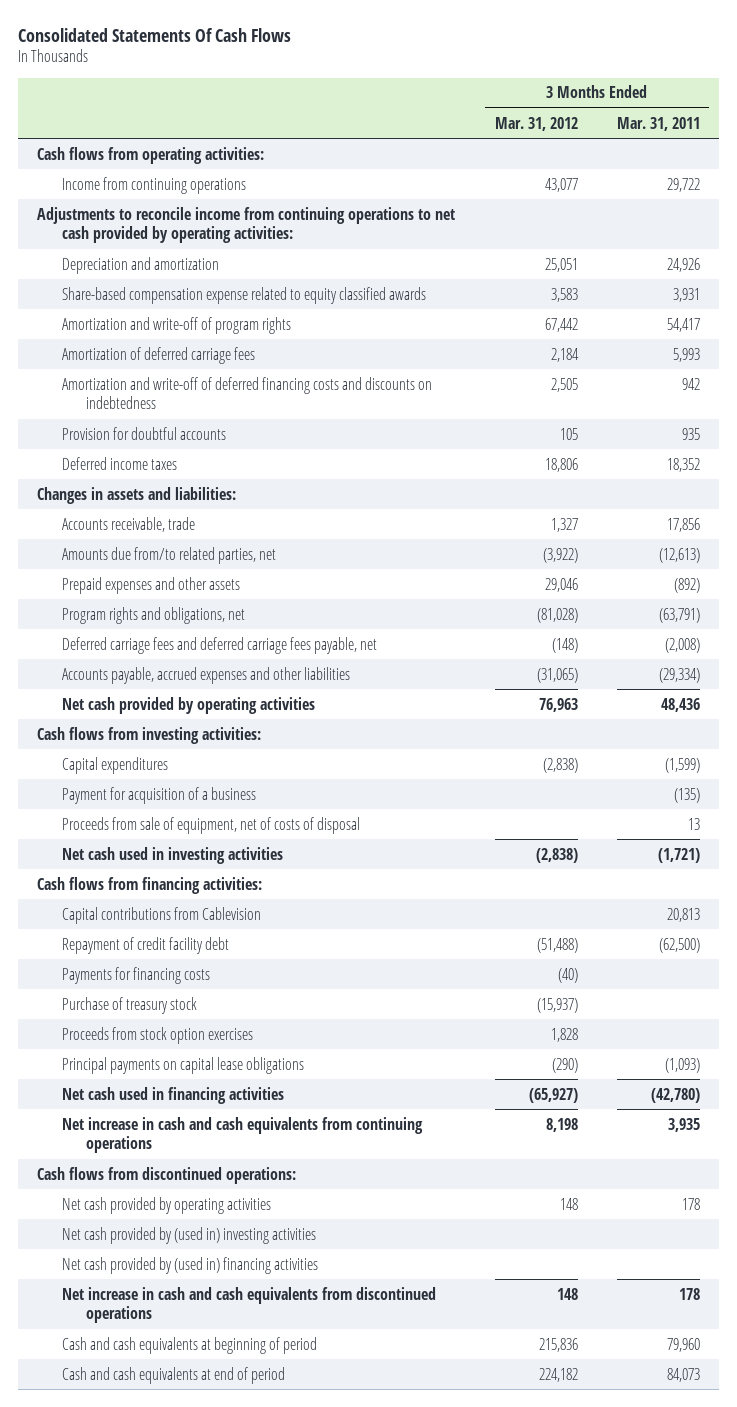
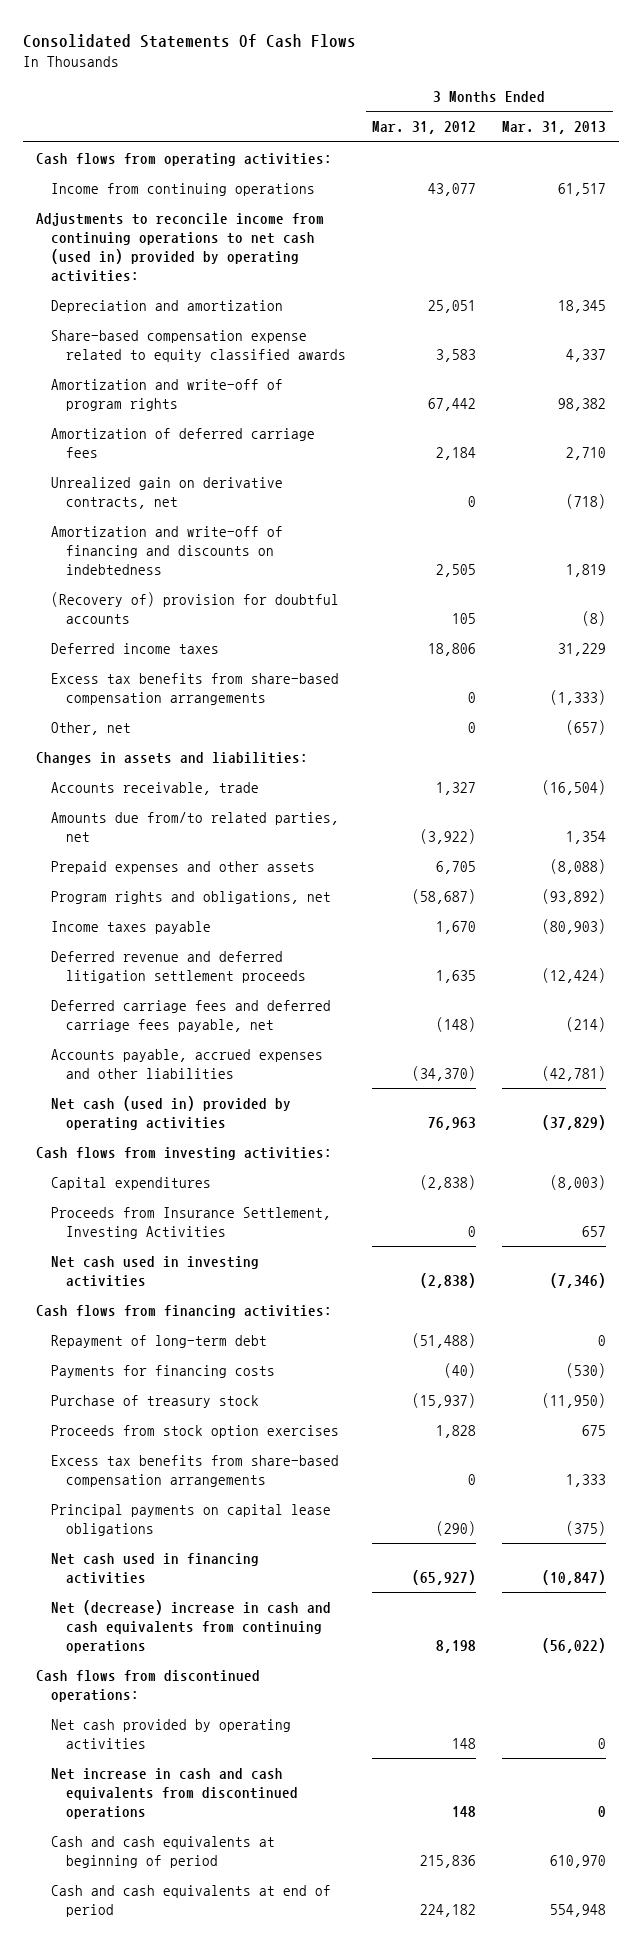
- | 3 Months Ended Mar. 31, 2012 | 3 Months Ended Mar. 31, 2011
+ | 3 Months Ended Mar. 31, 2012 | 3 Months Ended Mar. 31, 2013
- Adjustments to reconcile income from continuing operations to net cash provided by operating activities:
+ Adjustments to reconcile income from continuing operations to net cash (used in) provided by operating activities:
- Amortization and write-off of deferred financing costs and discounts on indebtedness | 2,505 | 942
- Provision for doubtful accounts | 105 | 935
+ Unrealized gain on derivative contracts, net | 0 | (718)
+ Amortization and write-off of financing and discounts on indebtedness | 2,505 | 1,819
+ (Recovery of) provision for doubtful accounts | 105 | (8)
+ Excess tax benefits from share-based compensation arrangements | 0 | (1,333)
+ Other, net | 0 | (657)
- Prepaid expenses and other assets | 29,046 | (892)
- Program rights and obligations, net | (81,028) | (63,791)
+ Prepaid expenses and other assets | 6,705 | (8,088)
+ Program rights and obligations, net | (58,687) | (93,892)
+ Income taxes payable | 1,670 | (80,903)
+ Deferred revenue and deferred litigation settlement proceeds | 1,635 | (12,424)
- Accounts payable, accrued expenses and other liabilities | (31,065) | (29,334)
- Net cash provided by operating activities | 76,963 | 48,436
+ Accounts payable, accrued expenses and other liabilities | (34,370) | (42,781)
+ Net cash (used in) provided by operating activities | 76,963 | (37,829)
- Payment for acquisition of a business | | (135)
- Proceeds from sale of equipment, net of costs of disposal | | 13
+ Proceeds from Insurance Settlement, Investing Activities | 0 | 657
- Capital contributions from Cablevision | | 20,813
- Repayment of credit facility debt | (51,488) | (62,500)
+ Repayment of long-term debt | (51,488) | 0
+ Excess tax benefits from share-based compensation arrangements | 0 | 1,333
- Net increase in cash and cash equivalents from continuing operations | 8,198 | 3,935
+ Net (decrease) increase in cash and cash equivalents from continuing operations | 8,198 | (56,022)
- Net cash provided by (used in) investing activities
- Net cash provided by (used in) financing activities

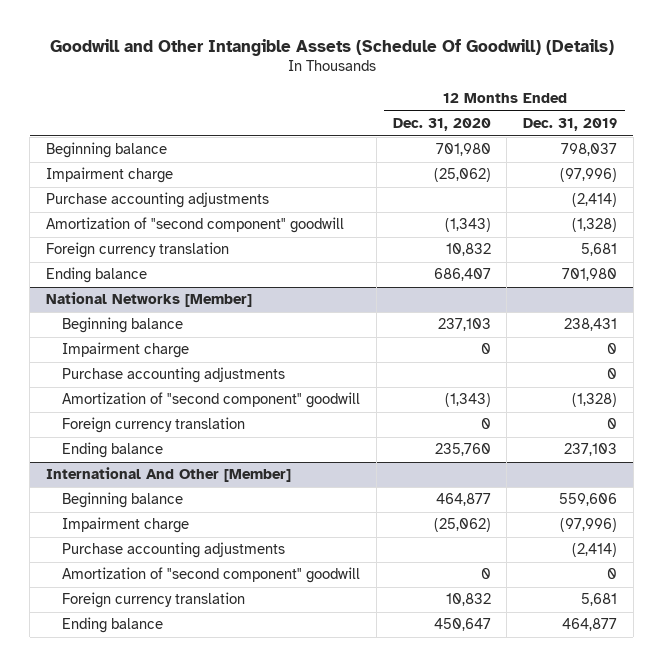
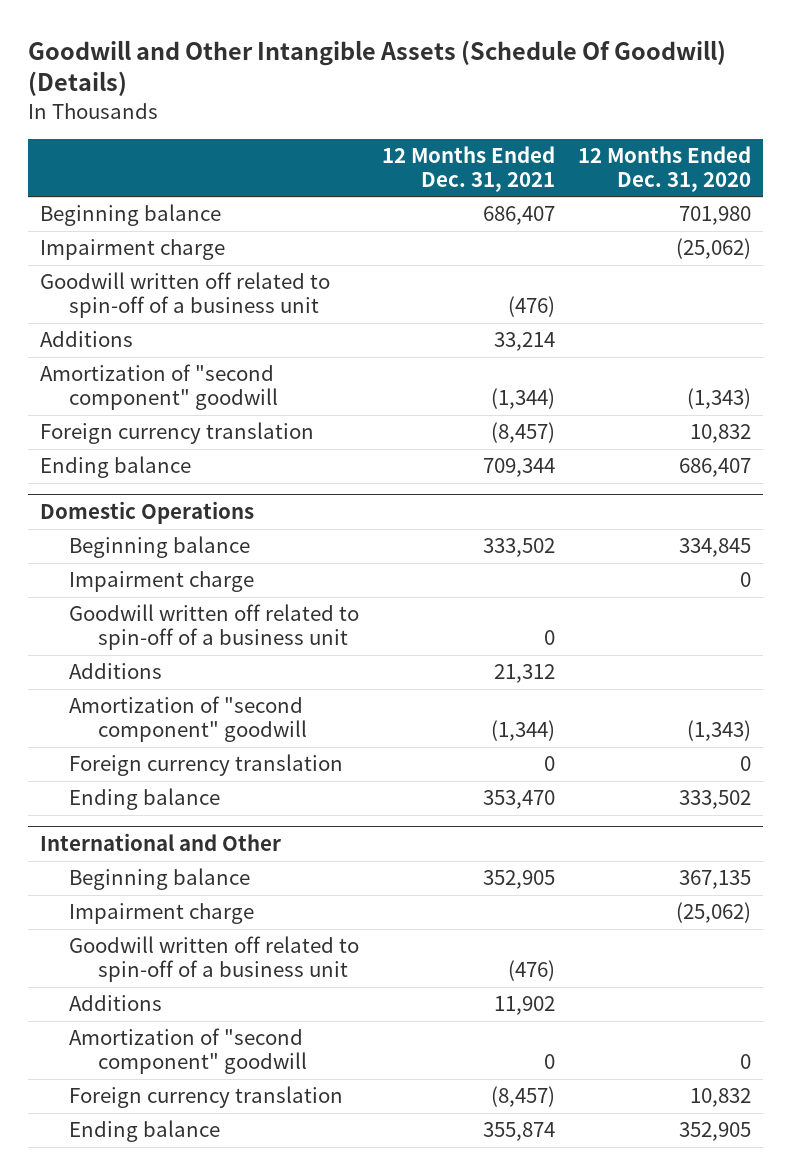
- | 12 Months Ended Dec. 31, 2020 | 12 Months Ended Dec. 31, 2019
+ | 12 Months Ended Dec. 31, 2021 | 12 Months Ended Dec. 31, 2020
- Purchase accounting adjustments | | (2,414)
+ Goodwill written off related to spin-off of a business unit | (476) |
+ Additions | 33,214 |
- National Networks [Member]
- Beginning balance | 237,103 | 238,431
+ Domestic Operations
+ Beginning balance | 333,502 | 334,845
- Purchase accounting adjustments | | 0
+ Goodwill written off related to spin-off of a business unit | 0 |
+ Additions | 21,312 |
- Ending balance | 235,760 | 237,103
- International And Other [Member]
- Beginning balance | 464,877 | 559,606
+ Ending balance | 353,470 | 333,502
+ International and Other
+ Beginning balance | 352,905 | 367,135
- Purchase accounting adjustments | | (2,414)
+ Goodwill written off related to spin-off of a business unit | (476) |
+ Additions | 11,902 |
- Ending balance | 450,647 | 464,877
+ Ending balance | 355,874 | 352,905

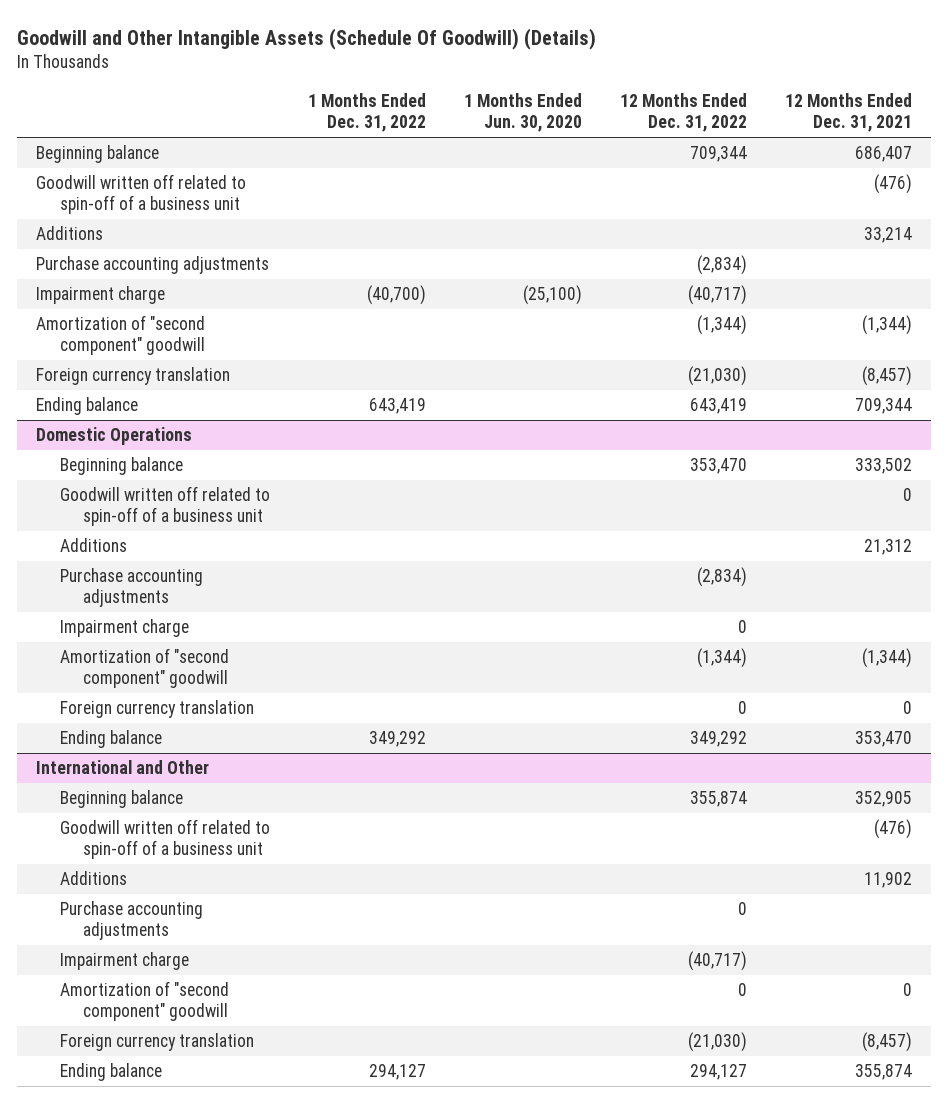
- | 12 Months Ended Dec. 31, 2021 | 12 Months Ended Dec. 31, 2020
+ | 1 Months Ended Dec. 31, 2022 | 1 Months Ended Jun. 30, 2020 | 12 Months Ended Dec. 31, 2022 | 12 Months Ended Dec. 31, 2021
+ Purchase accounting adjustments | | | (2,834) |
moved down: Impairment charge | (40,700) | (25,100) | (40,717) |
@ Domestic Operations
+ Purchase accounting adjustments | | | (2,834) |
moved down: Impairment charge | | | 0 |
@ International and Other
+ Purchase accounting adjustments | | | 0 |
moved down: Impairment charge | | | (40,717) |

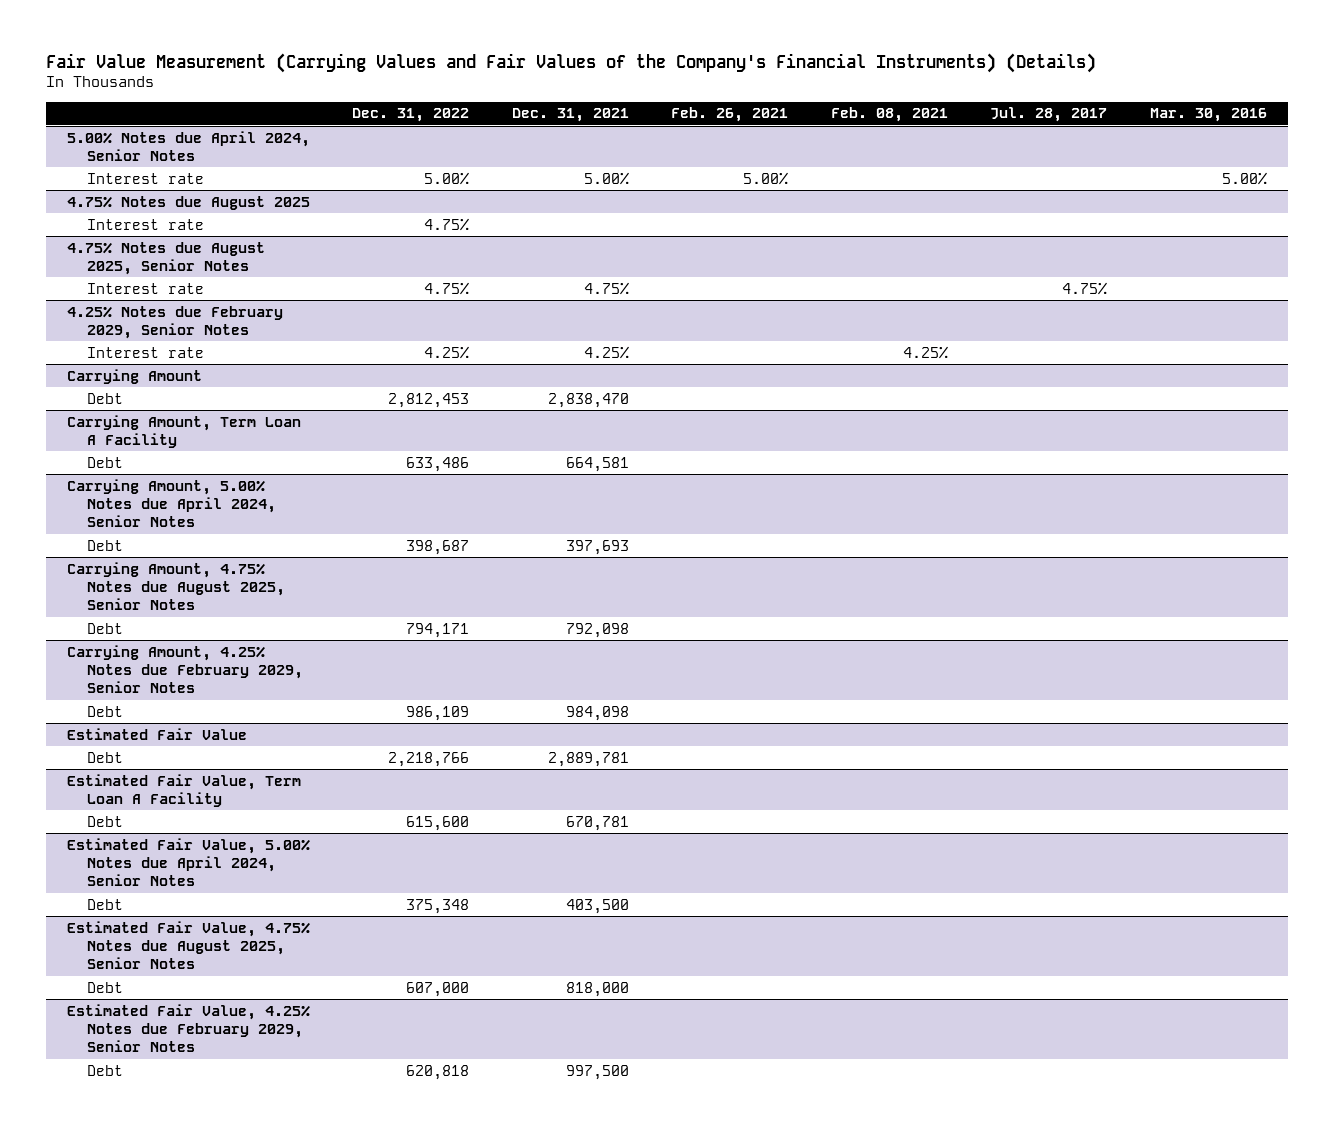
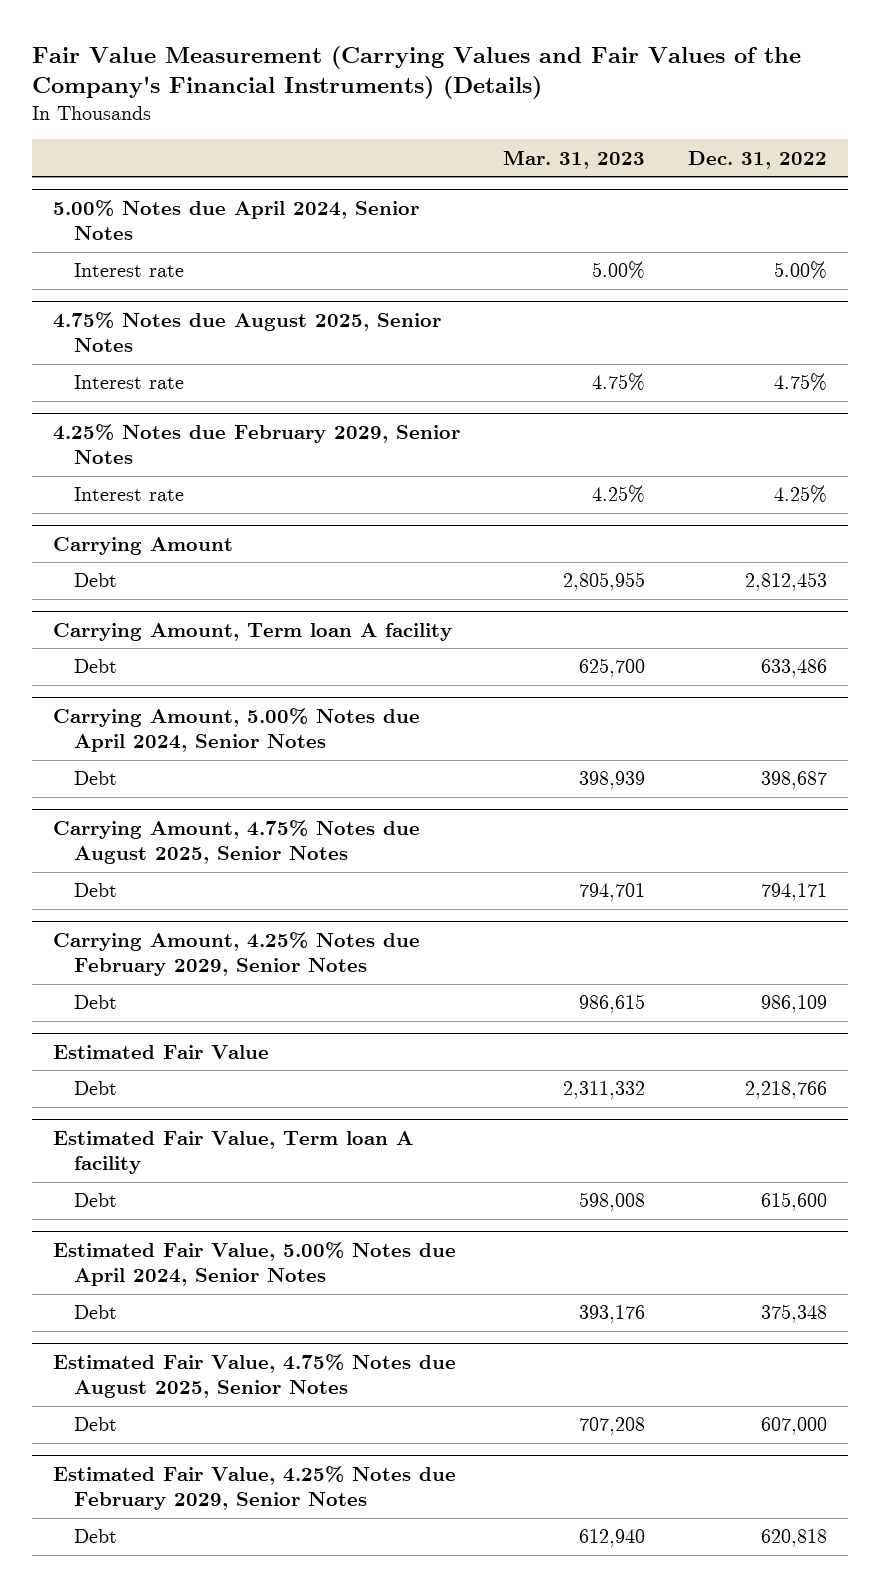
- | Dec. 31, 2022 | Dec. 31, 2021 | Feb. 26, 2021 | Feb. 08, 2021 | Jul. 28, 2017 | Mar. 30, 2016
+ | Mar. 31, 2023 | Dec. 31, 2022
- 4.75% Notes due August 2025
- Interest rate | 4.75% | | | | |
- Carrying Amount, Term Loan A Facility
+ Carrying Amount, Term loan A facility
- Estimated Fair Value, Term Loan A Facility
+ Estimated Fair Value, Term loan A facility

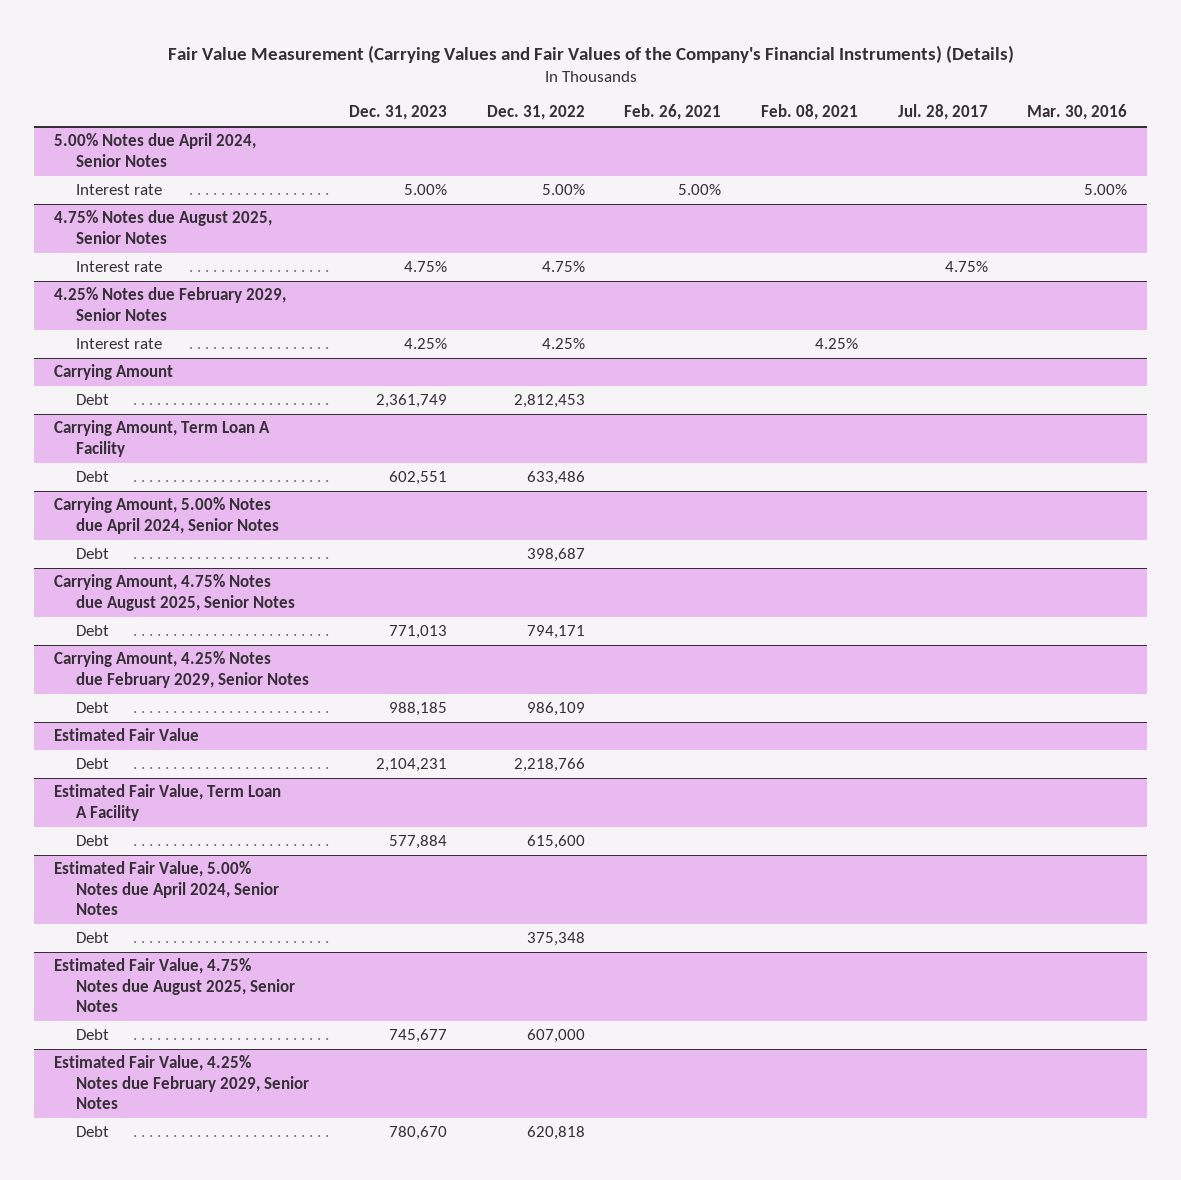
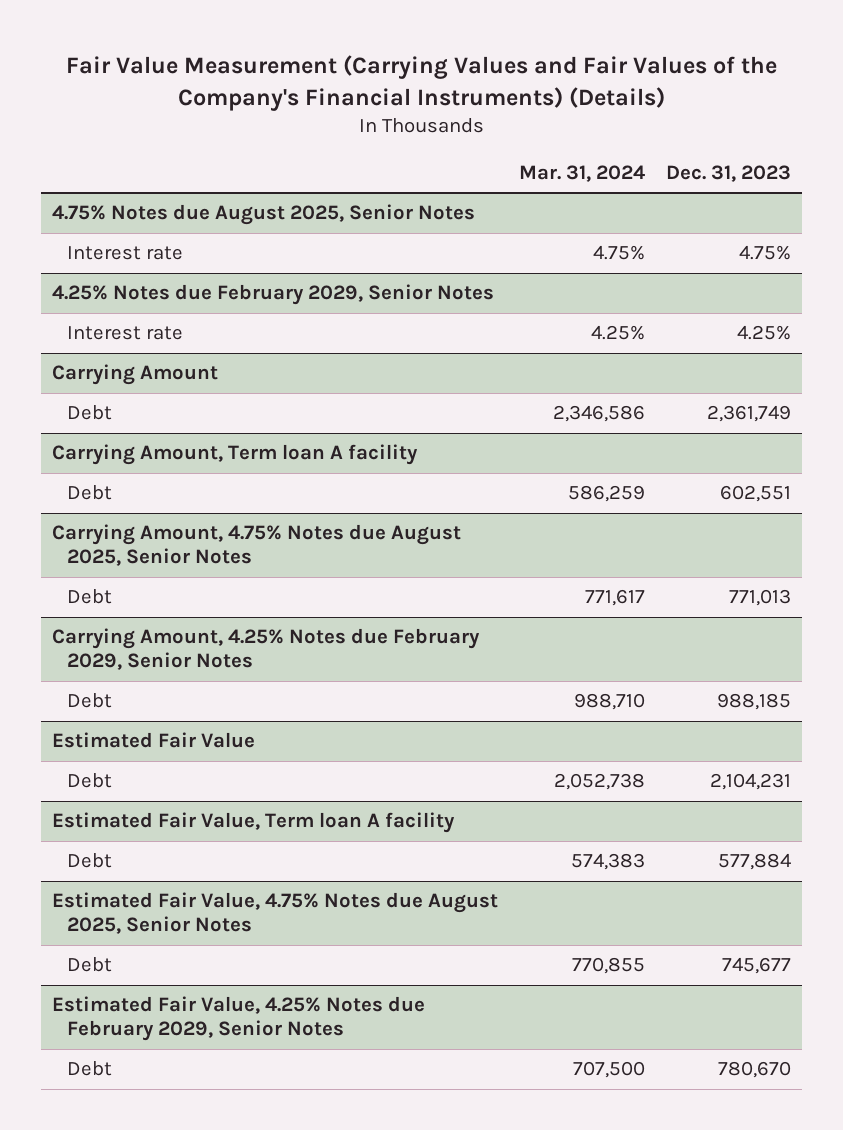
- | Dec. 31, 2023 | Dec. 31, 2022 | Feb. 26, 2021 | Feb. 08, 2021 | Jul. 28, 2017 | Mar. 30, 2016
+ | Mar. 31, 2024 | Dec. 31, 2023
- 5.00% Notes due April 2024, Senior Notes
- Interest rate | 5.00% | 5.00% | 5.00% | | | 5.00%
- Carrying Amount, Term Loan A Facility
+ Carrying Amount, Term loan A facility
- Carrying Amount, 5.00% Notes due April 2024, Senior Notes
- Debt | | 398,687 | | | |
- Estimated Fair Value, Term Loan A Facility
+ Estimated Fair Value, Term loan A facility
- Estimated Fair Value, 5.00% Notes due April 2024, Senior Notes
- Debt | | 375,348 | | | |

